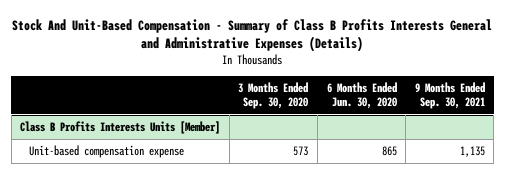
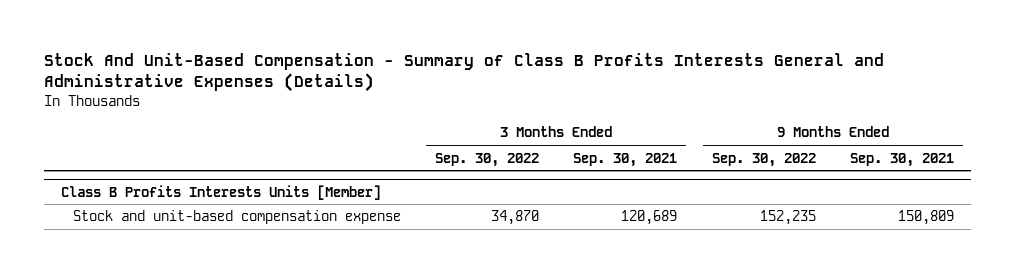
- | 3 Months Ended Sep. 30, 2020 | 6 Months Ended Jun. 30, 2020 | 9 Months Ended Sep. 30, 2021
+ | 3 Months Ended Sep. 30, 2022 | 3 Months Ended Sep. 30, 2021 | 9 Months Ended Sep. 30, 2022 | 9 Months Ended Sep. 30, 2021
@ Class B Profits Interests Units [Member]
- Unit-based compensation expense | 573 | 865 | 1,135
+ Stock and unit-based compensation expense | 34,870 | 120,689 | 152,235 | 150,809

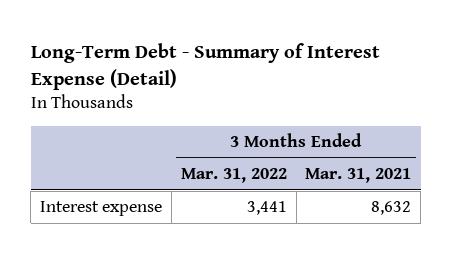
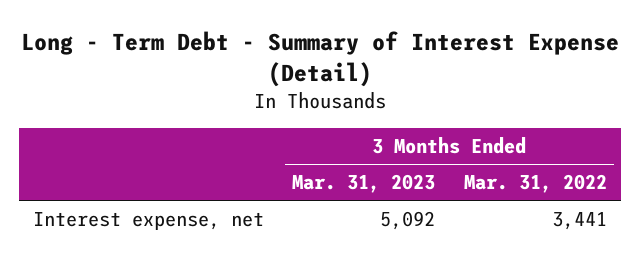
- Long-Term Debt - Summary of Interest Expense (Detail)
+ Long - Term Debt - Summary of Interest Expense (Detail)
- | 3 Months Ended Mar. 31, 2022 | 3 Months Ended Mar. 31, 2021
+ | 3 Months Ended Mar. 31, 2023 | 3 Months Ended Mar. 31, 2022
- Interest expense | 3,441 | 8,632
+ Interest expense, net | 5,092 | 3,441

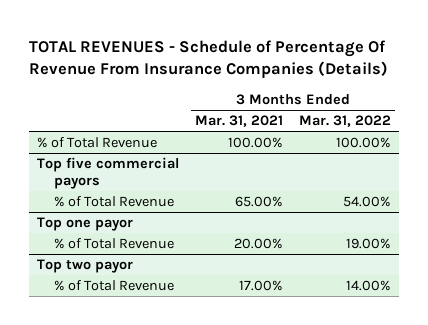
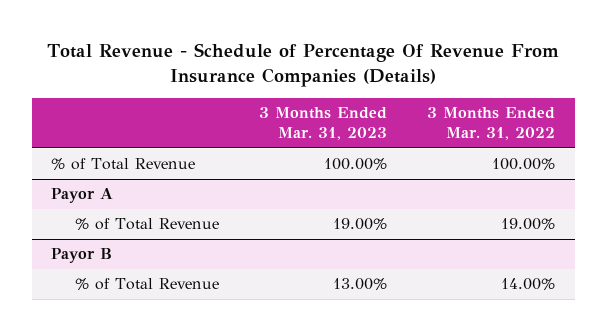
- TOTAL REVENUES - Schedule of Percentage Of Revenue From Insurance Companies (Details)
+ Total Revenue - Schedule of Percentage Of Revenue From Insurance Companies (Details)
- | 3 Months Ended Mar. 31, 2021 | 3 Months Ended Mar. 31, 2022
+ | 3 Months Ended Mar. 31, 2023 | 3 Months Ended Mar. 31, 2022
- Top five commercial payors
- % of Total Revenue | 65.00% | 54.00%
- Top one payor
+ Payor A
- Top two payor
+ Payor B

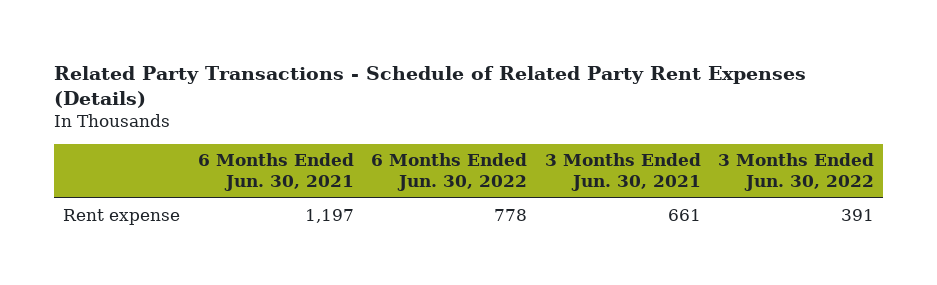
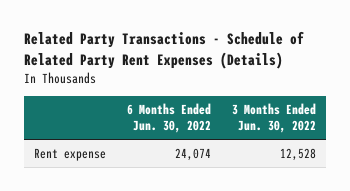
- | 6 Months Ended Jun. 30, 2021 | 6 Months Ended Jun. 30, 2022 | 3 Months Ended Jun. 30, 2021 | 3 Months Ended Jun. 30, 2022
+ | 6 Months Ended Jun. 30, 2022 | 3 Months Ended Jun. 30, 2022
- Rent expense | 1,197 | 778 | 661 | 391
+ Rent expense | 24,074 | 12,528

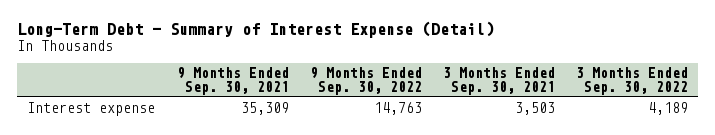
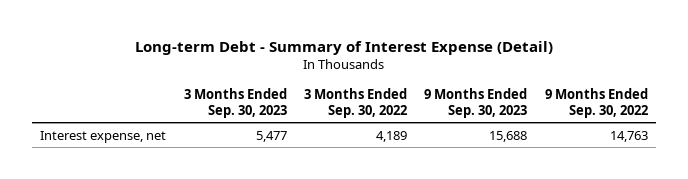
- Long-Term Debt - Summary of Interest Expense (Detail)
+ Long-term Debt - Summary of Interest Expense (Detail)
- | 9 Months Ended Sep. 30, 2021 | 9 Months Ended Sep. 30, 2022 | 3 Months Ended Sep. 30, 2021 | 3 Months Ended Sep. 30, 2022
+ | 3 Months Ended Sep. 30, 2023 | 3 Months Ended Sep. 30, 2022 | 9 Months Ended Sep. 30, 2023 | 9 Months Ended Sep. 30, 2022
- Interest expense | 35,309 | 14,763 | 3,503 | 4,189
+ Interest expense, net | 5,477 | 4,189 | 15,688 | 14,763

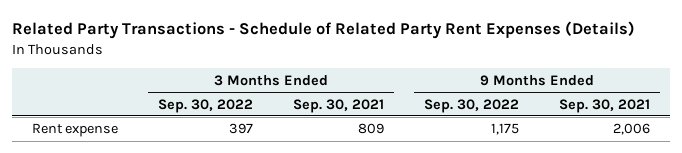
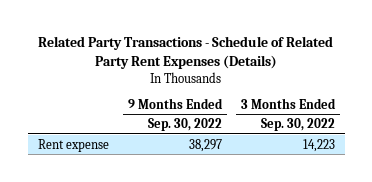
- | 3 Months Ended Sep. 30, 2022 | 3 Months Ended Sep. 30, 2021 | 9 Months Ended Sep. 30, 2022 | 9 Months Ended Sep. 30, 2021
+ | 9 Months Ended Sep. 30, 2022 | 3 Months Ended Sep. 30, 2022
- Rent expense | 397 | 809 | 1,175 | 2,006
+ Rent expense | 38,297 | 14,223

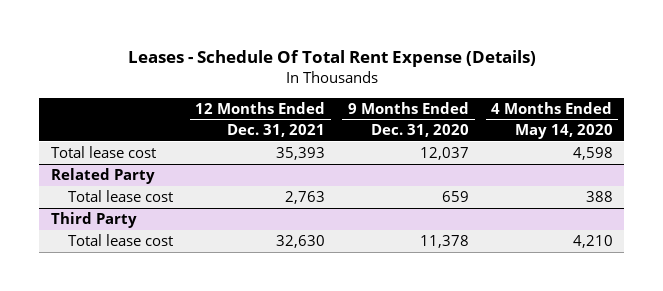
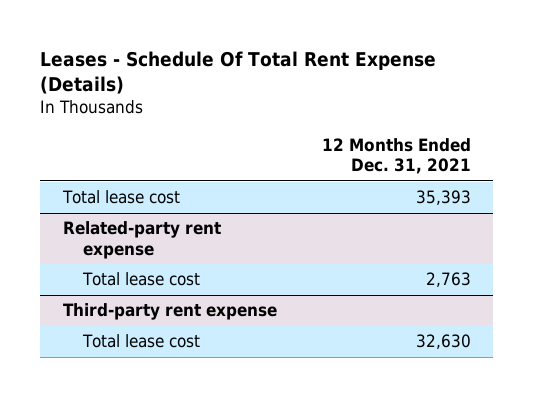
- | 12 Months Ended Dec. 31, 2021 | 9 Months Ended Dec. 31, 2020 | 4 Months Ended May 14, 2020
+ | 12 Months Ended Dec. 31, 2021
- Related Party
+ Related-party rent expense
- Third Party
+ Third-party rent expense

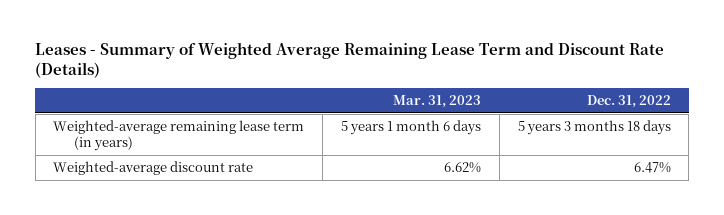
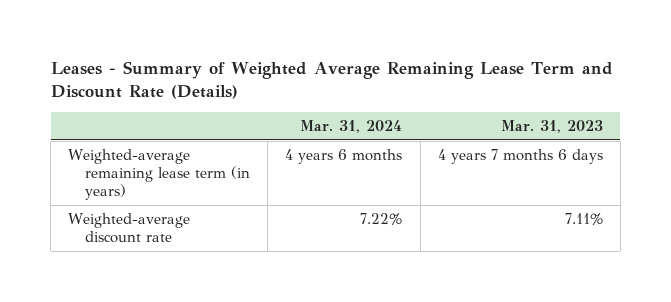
- | Mar. 31, 2023 | Dec. 31, 2022
+ | Mar. 31, 2024 | Mar. 31, 2023
- Weighted-average remaining lease term (in years) | 5 years 1 month 6 days | 5 years 3 months 18 days
- Weighted-average discount rate | 6.62% | 6.47%
+ Weighted-average remaining lease term (in years) | 4 years 6 months | 4 years 7 months 6 days
+ Weighted-average discount rate | 7.22% | 7.11%

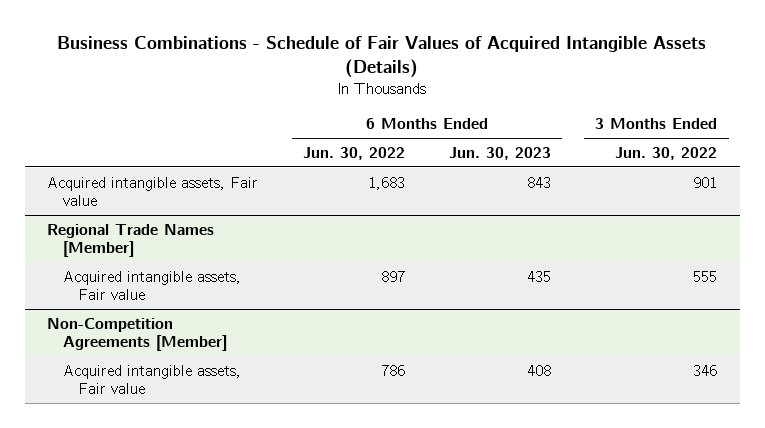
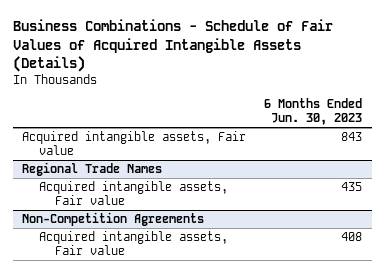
- | 6 Months Ended Jun. 30, 2022 | 6 Months Ended Jun. 30, 2023 | 3 Months Ended Jun. 30, 2022
+ | 6 Months Ended Jun. 30, 2023
- Regional Trade Names [Member]
+ Regional Trade Names
- Non-Competition Agreements [Member]
+ Non-Competition Agreements

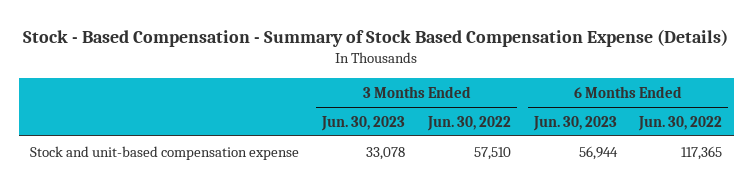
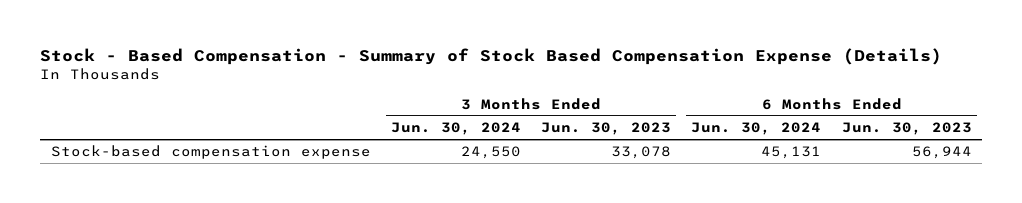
- | 3 Months Ended Jun. 30, 2023 | 3 Months Ended Jun. 30, 2022 | 6 Months Ended Jun. 30, 2023 | 6 Months Ended Jun. 30, 2022
+ | 3 Months Ended Jun. 30, 2024 | 3 Months Ended Jun. 30, 2023 | 6 Months Ended Jun. 30, 2024 | 6 Months Ended Jun. 30, 2023
- Stock and unit-based compensation expense | 33,078 | 57,510 | 56,944 | 117,365
+ Stock-based compensation expense | 24,550 | 33,078 | 45,131 | 56,944

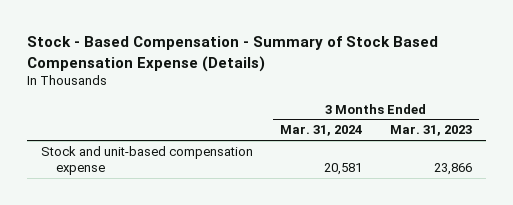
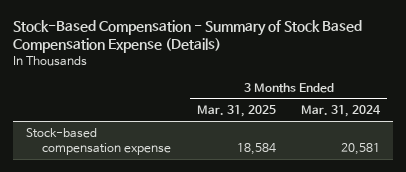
- Stock - Based Compensation - Summary of Stock Based Compensation Expense (Details)
+ Stock-Based Compensation - Summary of Stock Based Compensation Expense (Details)
- | 3 Months Ended Mar. 31, 2024 | 3 Months Ended Mar. 31, 2023
+ | 3 Months Ended Mar. 31, 2025 | 3 Months Ended Mar. 31, 2024
- Stock and unit-based compensation expense | 20,581 | 23,866
+ Stock-based compensation expense | 18,584 | 20,581

